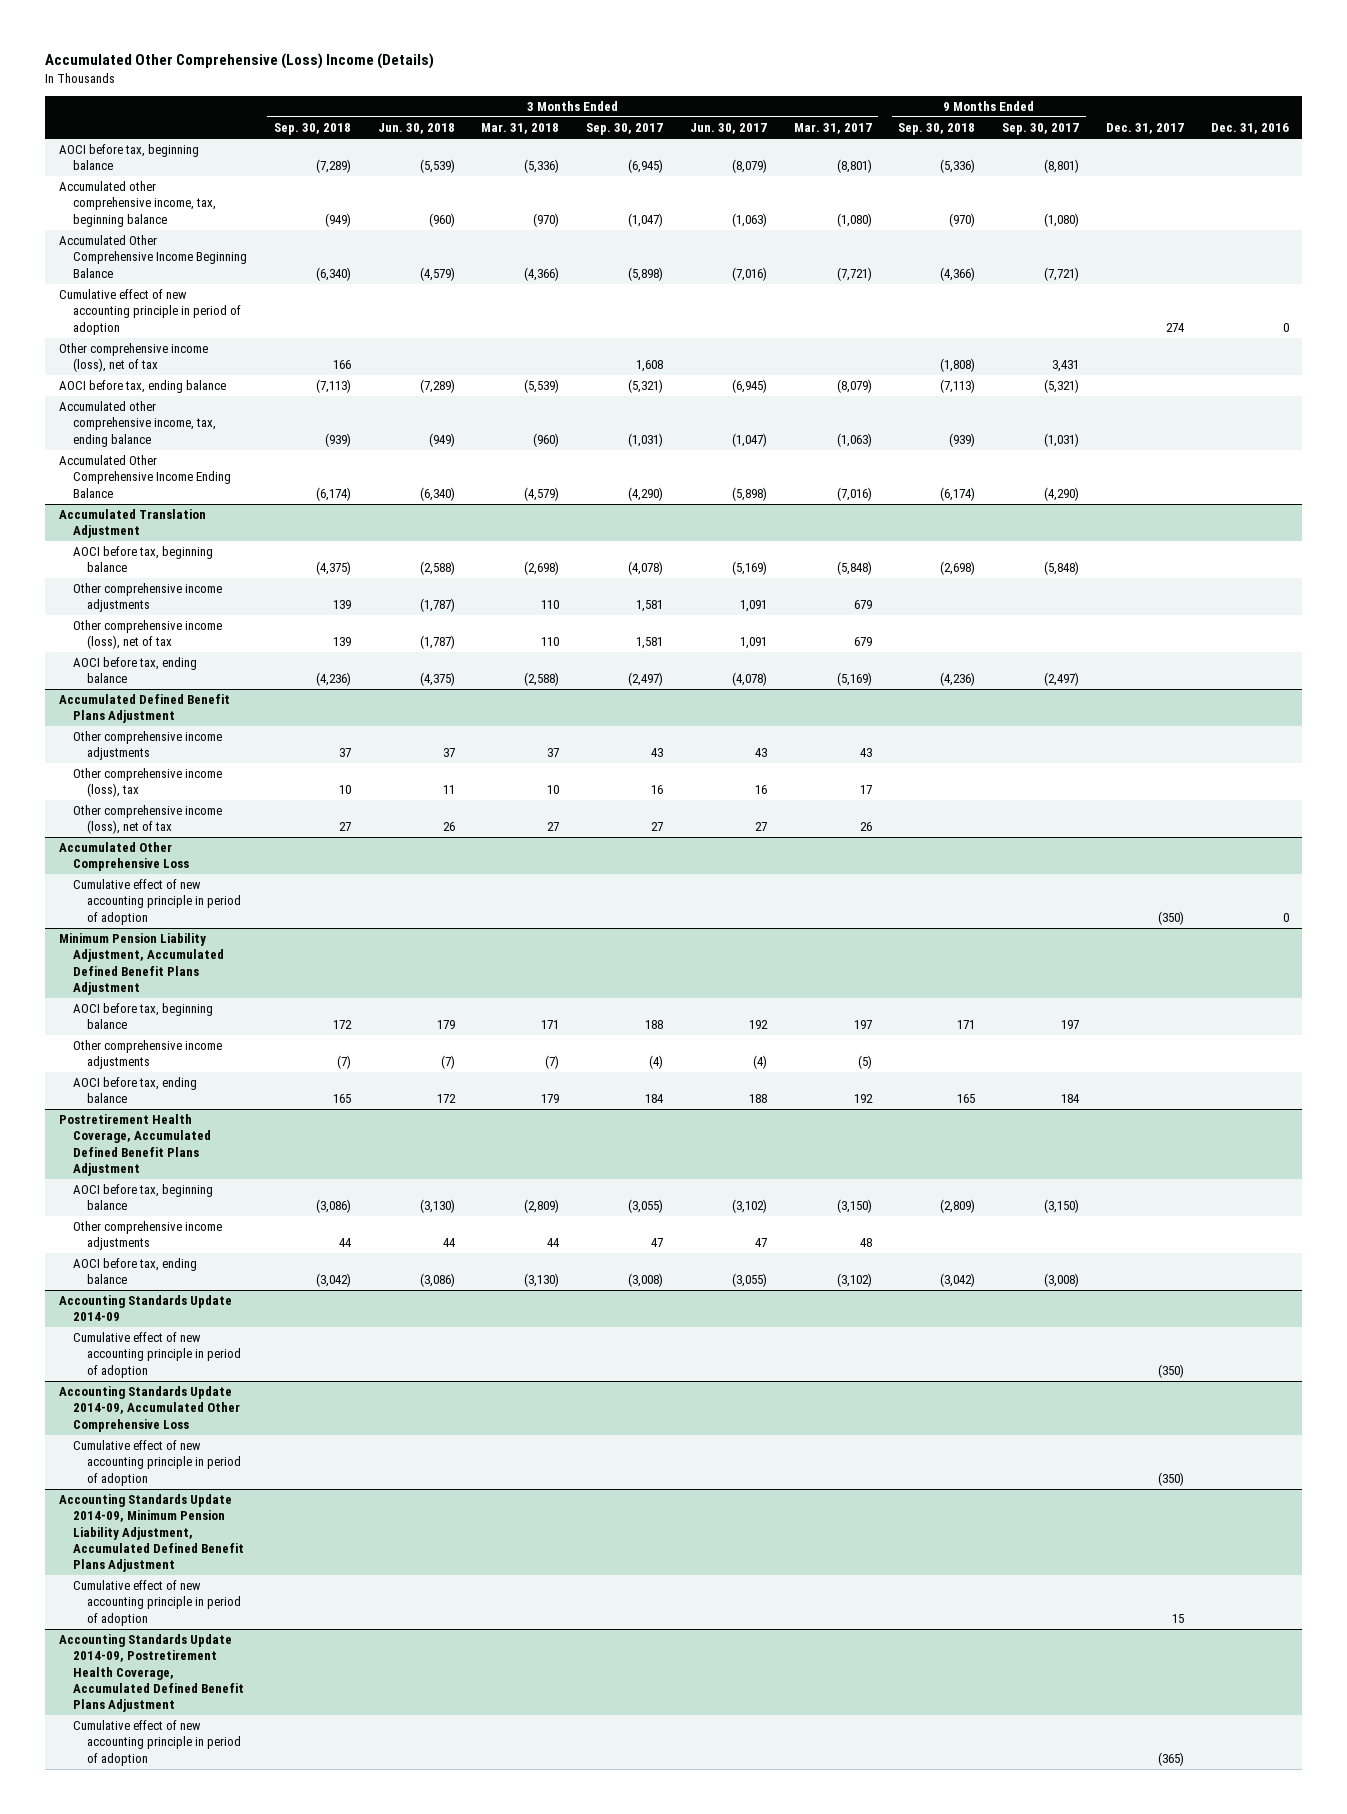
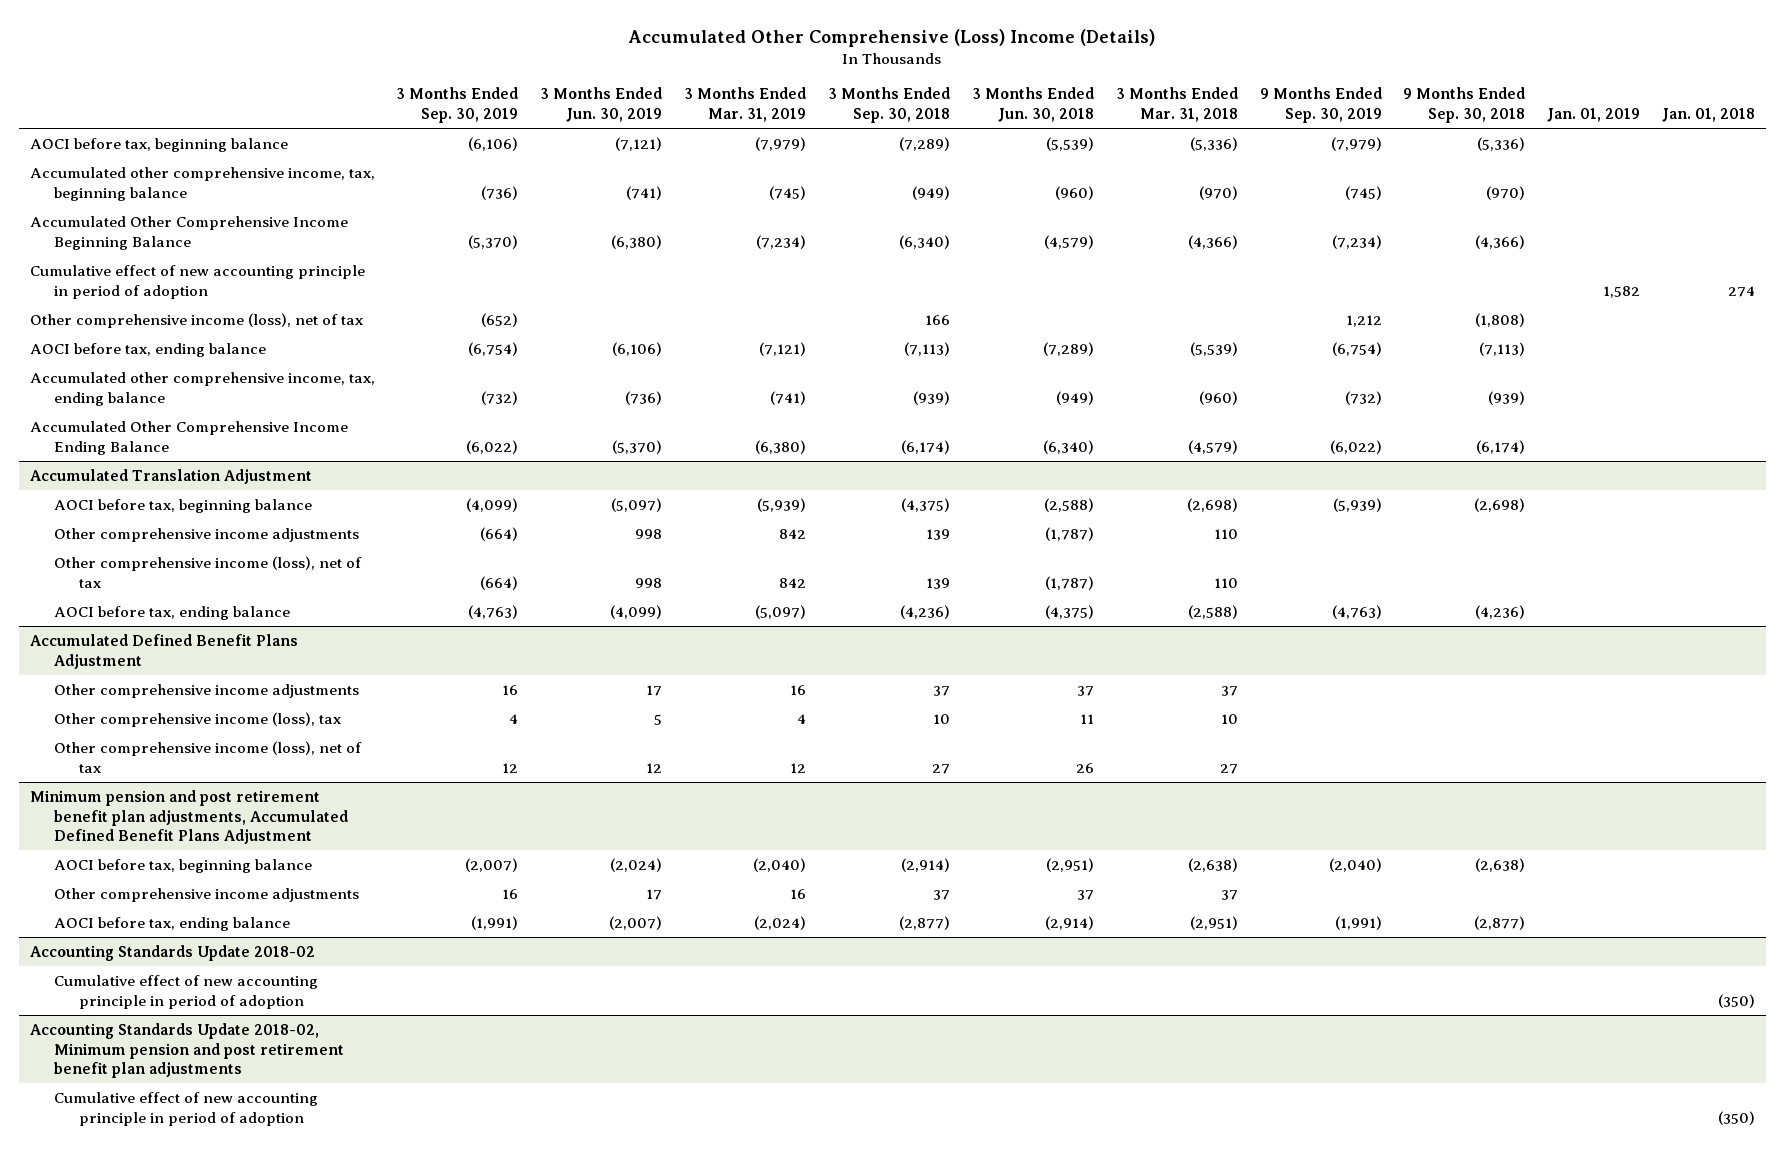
- | 3 Months Ended Sep. 30, 2018 | 3 Months Ended Jun. 30, 2018 | 3 Months Ended Mar. 31, 2018 | 3 Months Ended Sep. 30, 2017 | 3 Months Ended Jun. 30, 2017 | 3 Months Ended Mar. 31, 2017 | 9 Months Ended Sep. 30, 2018 | 9 Months Ended Sep. 30, 2017 | Dec. 31, 2017 | Dec. 31, 2016
+ | 3 Months Ended Sep. 30, 2019 | 3 Months Ended Jun. 30, 2019 | 3 Months Ended Mar. 31, 2019 | 3 Months Ended Sep. 30, 2018 | 3 Months Ended Jun. 30, 2018 | 3 Months Ended Mar. 31, 2018 | 9 Months Ended Sep. 30, 2019 | 9 Months Ended Sep. 30, 2018 | Jan. 01, 2019 | Jan. 01, 2018
- Accumulated Other Comprehensive Loss
- Cumulative effect of new accounting principle in period of adoption | | | | | | | | | (350) | 0
- Minimum Pension Liability Adjustment, Accumulated Defined Benefit Plans Adjustment
- AOCI before tax, beginning balance | 172 | 179 | 171 | 188 | 192 | 197 | 171 | 197 | |
- Other comprehensive income adjustments | (7) | (7) | (7) | (4) | (4) | (5) | | | |
- AOCI before tax, ending balance | 165 | 172 | 179 | 184 | 188 | 192 | 165 | 184 | |
- Postretirement Health Coverage, Accumulated Defined Benefit Plans Adjustment
- AOCI before tax, beginning balance | (3,086) | (3,130) | (2,809) | (3,055) | (3,102) | (3,150) | (2,809) | (3,150) | |
- Other comprehensive income adjustments | 44 | 44 | 44 | 47 | 47 | 48 | | | |
- AOCI before tax, ending balance | (3,042) | (3,086) | (3,130) | (3,008) | (3,055) | (3,102) | (3,042) | (3,008) | |
- Accounting Standards Update 2014-09
- Cumulative effect of new accounting principle in period of adoption | | | | | | | | | (350) |
- Accounting Standards Update 2014-09, Accumulated Other Comprehensive Loss
- Cumulative effect of new accounting principle in period of adoption | | | | | | | | | (350) |
- Accounting Standards Update 2014-09, Minimum Pension Liability Adjustment, Accumulated Defined Benefit Plans Adjustment
+ Minimum pension and post retirement benefit plan adjustments, Accumulated Defined Benefit Plans Adjustment
+ AOCI before tax, beginning balance | (2,007) | (2,024) | (2,040) | (2,914) | (2,951) | (2,638) | (2,040) | (2,638) | |
+ Other comprehensive income adjustments | 16 | 17 | 16 | 37 | 37 | 37 | | | |
+ AOCI before tax, ending balance | (1,991) | (2,007) | (2,024) | (2,877) | (2,914) | (2,951) | (1,991) | (2,877) | |
+ Accounting Standards Update 2018-02
- Accounting Standards Update 2014-09, Postretirement Health Coverage, Accumulated Defined Benefit Plans Adjustment
+ Accounting Standards Update 2018-02, Minimum pension and post retirement benefit plan adjustments

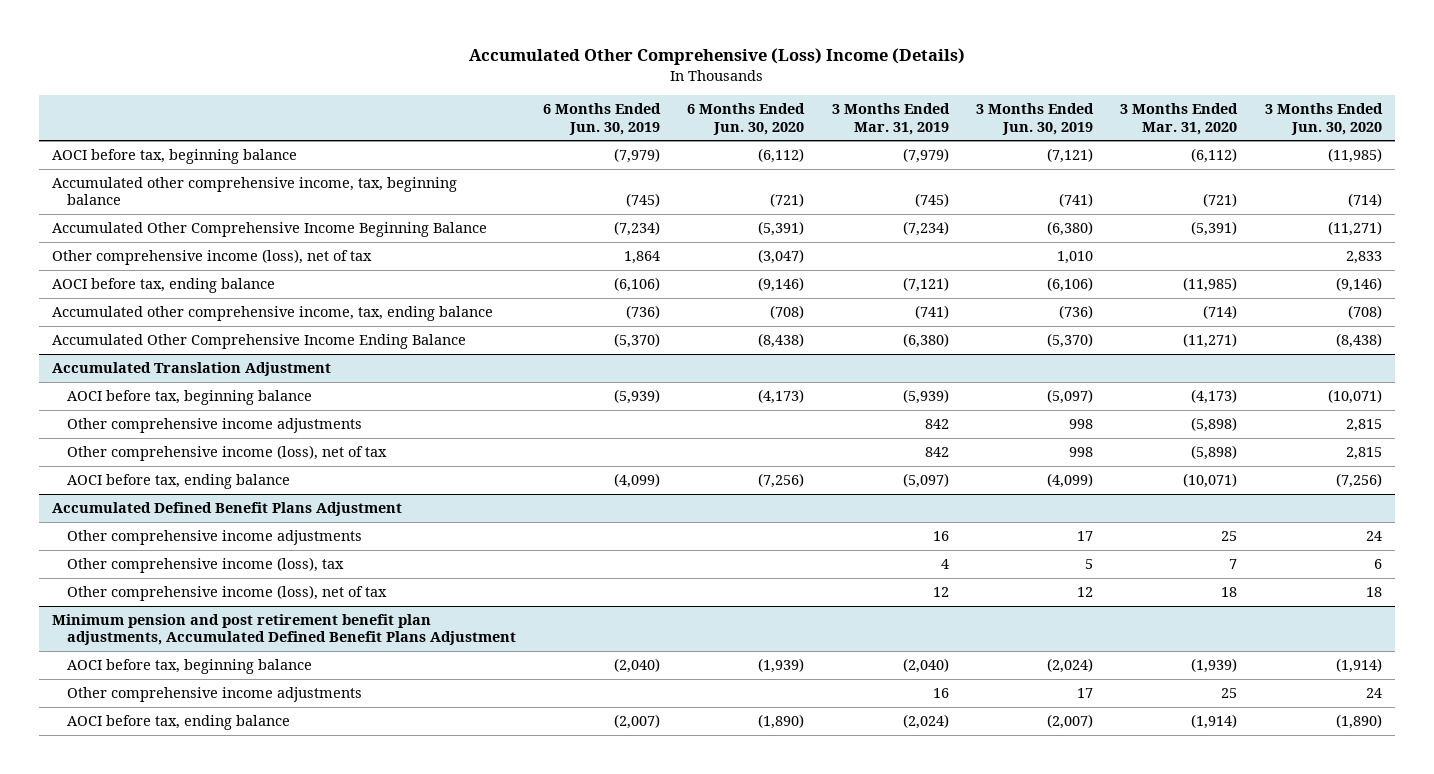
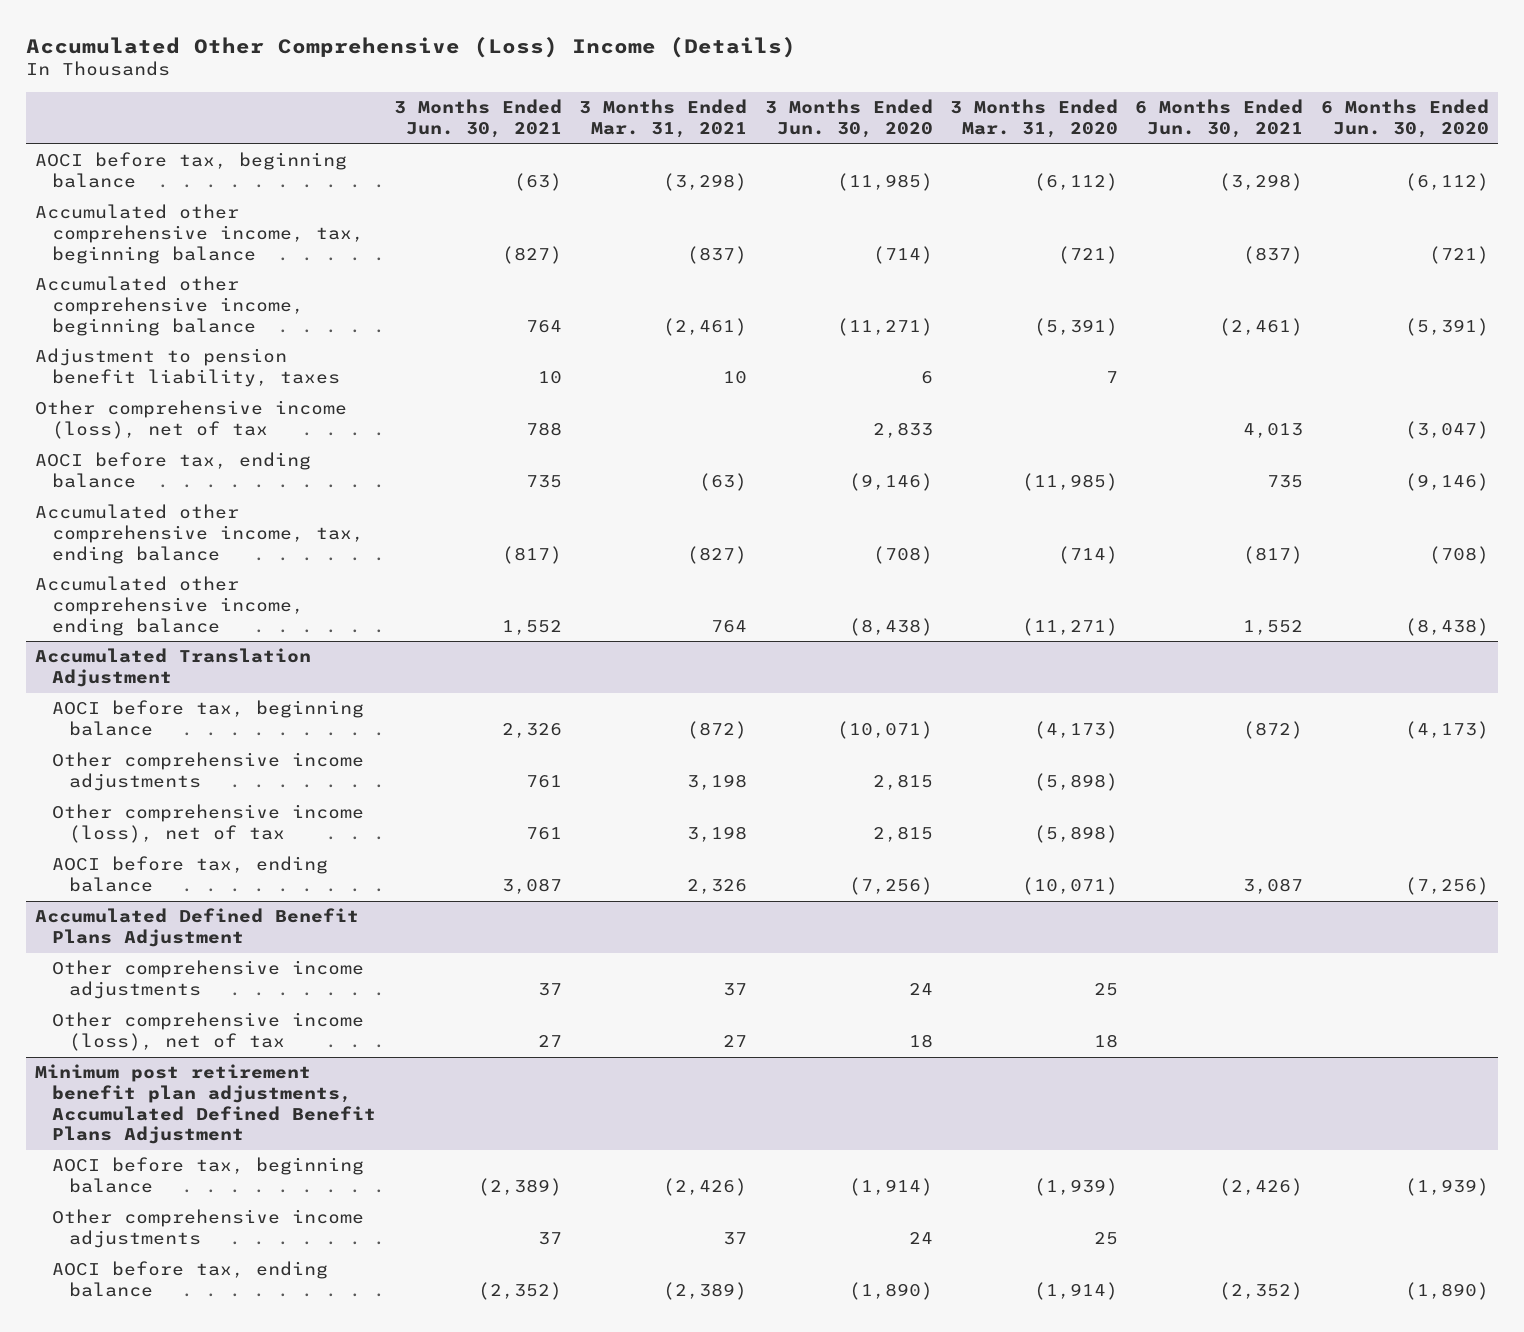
- | 6 Months Ended Jun. 30, 2019 | 6 Months Ended Jun. 30, 2020 | 3 Months Ended Mar. 31, 2019 | 3 Months Ended Jun. 30, 2019 | 3 Months Ended Mar. 31, 2020 | 3 Months Ended Jun. 30, 2020
+ | 3 Months Ended Jun. 30, 2021 | 3 Months Ended Mar. 31, 2021 | 3 Months Ended Jun. 30, 2020 | 3 Months Ended Mar. 31, 2020 | 6 Months Ended Jun. 30, 2021 | 6 Months Ended Jun. 30, 2020
- Accumulated Other Comprehensive Income Beginning Balance | (7,234) | (5,391) | (7,234) | (6,380) | (5,391) | (11,271)
+ Accumulated other comprehensive income, beginning balance | 764 | (2,461) | (11,271) | (5,391) | (2,461) | (5,391)
+ Adjustment to pension benefit liability, taxes | 10 | 10 | 6 | 7 | |
- Accumulated Other Comprehensive Income Ending Balance | (5,370) | (8,438) | (6,380) | (5,370) | (11,271) | (8,438)
+ Accumulated other comprehensive income, ending balance | 1,552 | 764 | (8,438) | (11,271) | 1,552 | (8,438)
@ Accumulated Defined Benefit Plans Adjustment
- Other comprehensive income (loss), tax | | | 4 | 5 | 7 | 6
- Minimum pension and post retirement benefit plan adjustments, Accumulated Defined Benefit Plans Adjustment
+ Minimum post retirement benefit plan adjustments, Accumulated Defined Benefit Plans Adjustment

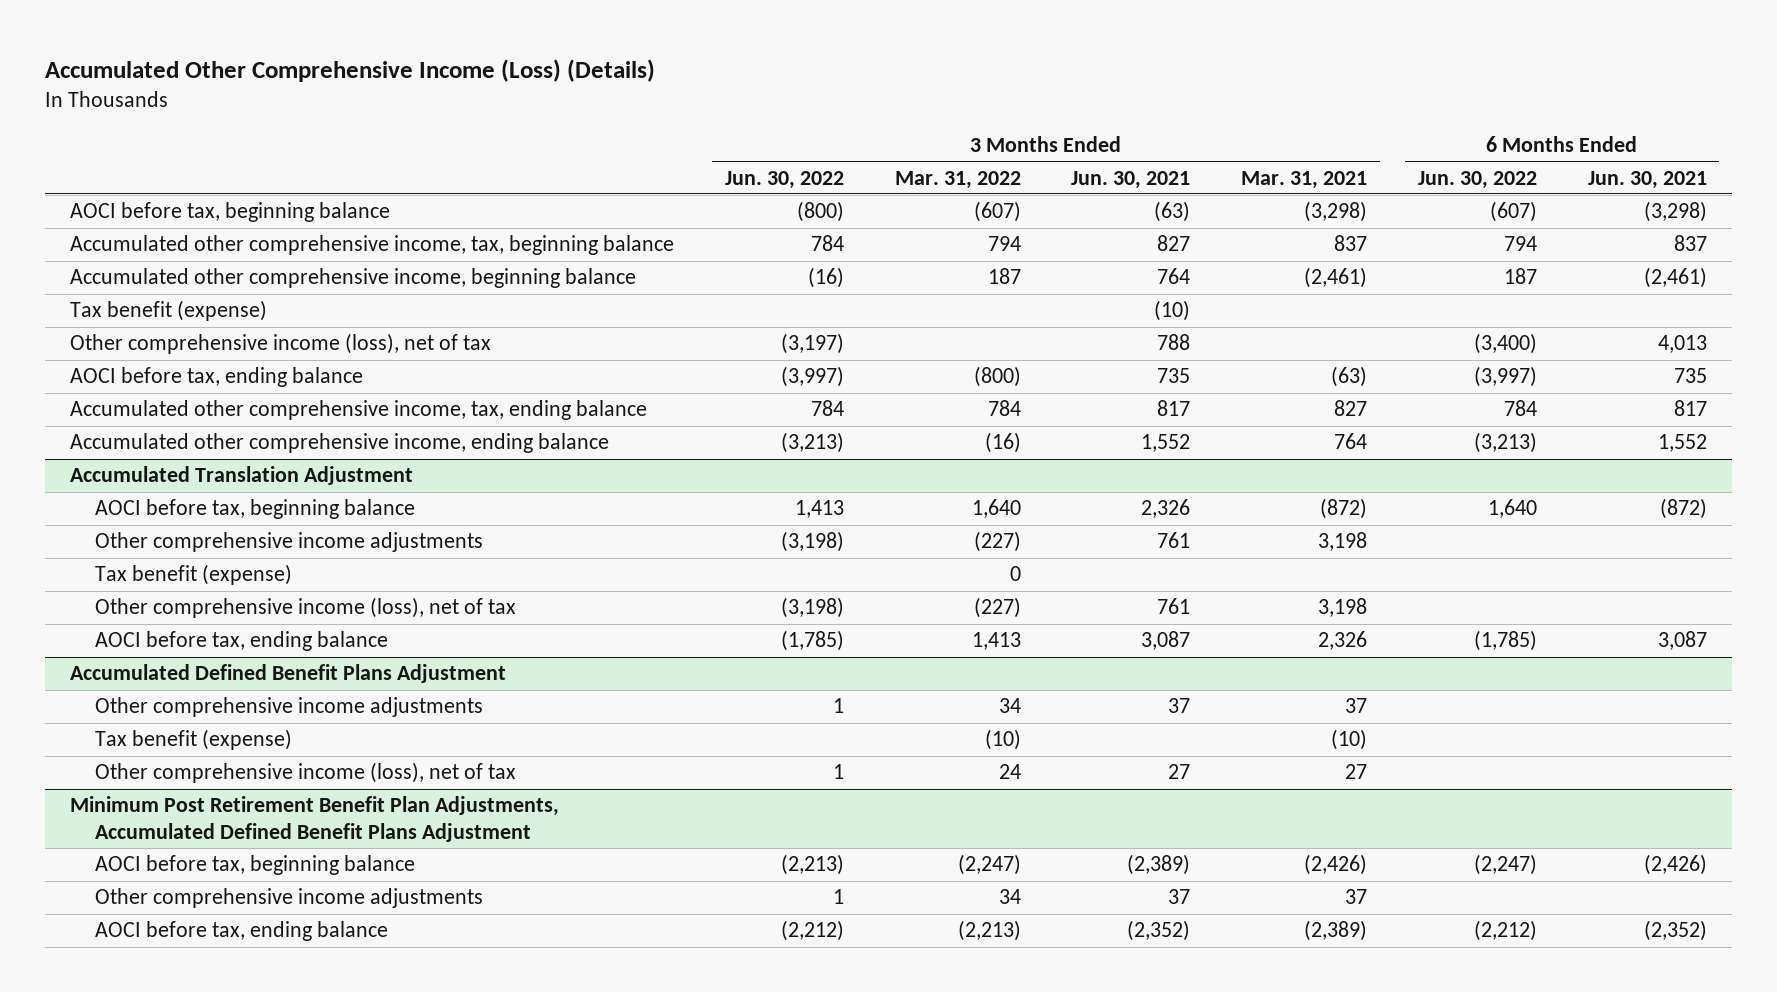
- Accumulated Other Comprehensive (Loss) Income (Details)
+ Accumulated Other Comprehensive Income (Loss) (Details)
- | 3 Months Ended Jun. 30, 2021 | 3 Months Ended Mar. 31, 2021 | 3 Months Ended Jun. 30, 2020 | 3 Months Ended Mar. 31, 2020 | 6 Months Ended Jun. 30, 2021 | 6 Months Ended Jun. 30, 2020
+ | 3 Months Ended Jun. 30, 2022 | 3 Months Ended Mar. 31, 2022 | 3 Months Ended Jun. 30, 2021 | 3 Months Ended Mar. 31, 2021 | 6 Months Ended Jun. 30, 2022 | 6 Months Ended Jun. 30, 2021
- Accumulated other comprehensive income, tax, beginning balance | (827) | (837) | (714) | (721) | (837) | (721)
+ Accumulated other comprehensive income, tax, beginning balance | 784 | 794 | 827 | 837 | 794 | 837
- Adjustment to pension benefit liability, taxes | 10 | 10 | 6 | 7 | |
+ Tax benefit (expense) | | | (10) | | |
- Accumulated other comprehensive income, tax, ending balance | (817) | (827) | (708) | (714) | (817) | (708)
+ Accumulated other comprehensive income, tax, ending balance | 784 | 784 | 817 | 827 | 784 | 817
@ Accumulated Translation Adjustment
+ Tax benefit (expense) | | 0 | | | |
@ Accumulated Defined Benefit Plans Adjustment
+ Tax benefit (expense) | | (10) | | (10) | |
- Minimum post retirement benefit plan adjustments, Accumulated Defined Benefit Plans Adjustment
+ Minimum Post Retirement Benefit Plan Adjustments, Accumulated Defined Benefit Plans Adjustment

